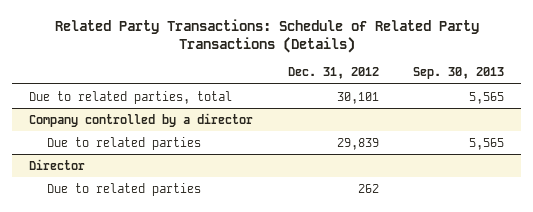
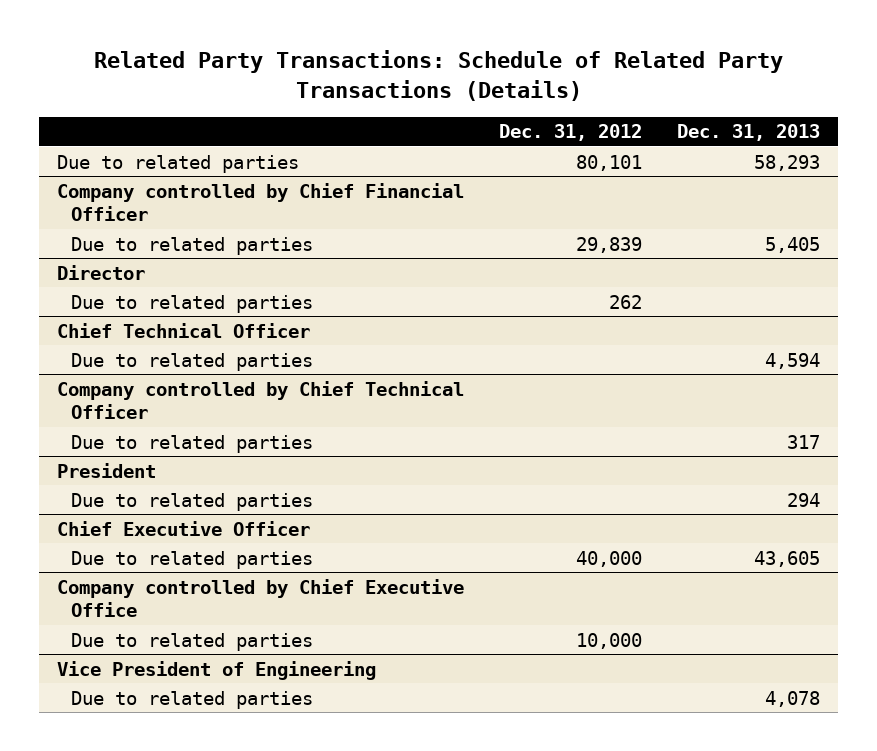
- | Dec. 31, 2012 | Sep. 30, 2013
+ | Dec. 31, 2012 | Dec. 31, 2013
- Due to related parties, total | 30,101 | 5,565
- Company controlled by a director
+ Due to related parties | 80,101 | 58,293
+ Company controlled by Chief Financial Officer
+ Chief Technical Officer
+ Due to related parties | | 4,594
+ Company controlled by Chief Technical Officer
+ Due to related parties | | 317
+ President
+ Due to related parties | | 294
+ Chief Executive Officer
+ Due to related parties | 40,000 | 43,605
+ Company controlled by Chief Executive Office
+ Due to related parties | 10,000 |
+ Vice President of Engineering
+ Due to related parties | | 4,078

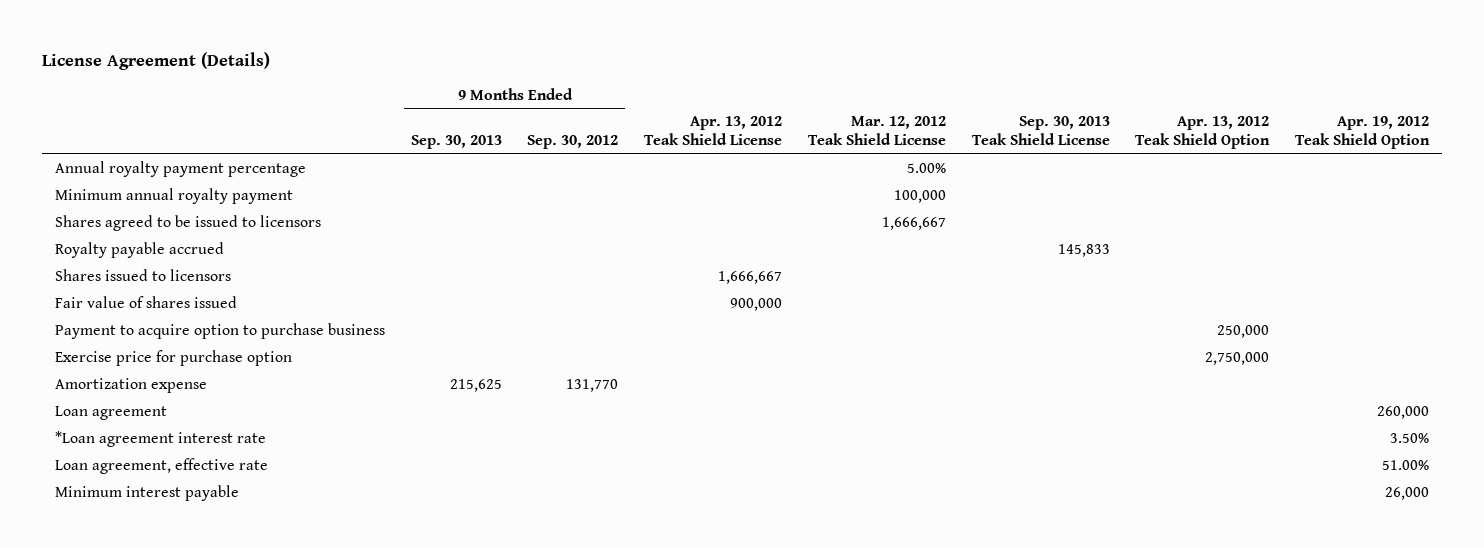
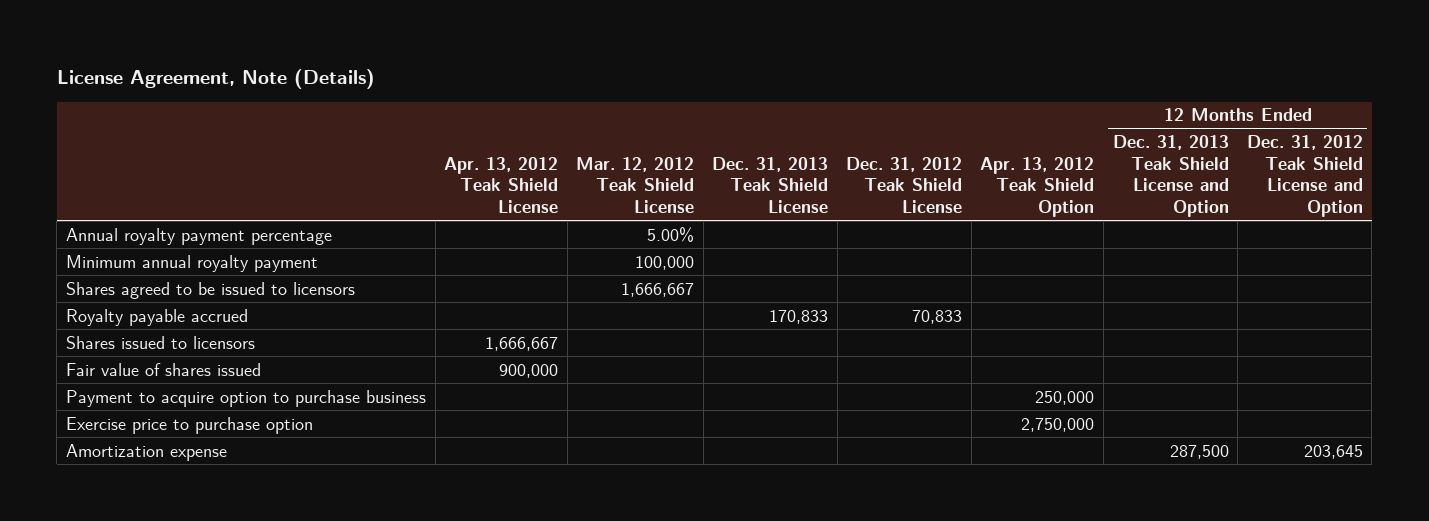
- License Agreement (Details)
+ License Agreement, Note (Details)
- | 9 Months Ended Sep. 30, 2013 | 9 Months Ended Sep. 30, 2012 | Apr. 13, 2012 Teak Shield License | Mar. 12, 2012 Teak Shield License | Sep. 30, 2013 Teak Shield License | Apr. 13, 2012 Teak Shield Option | Apr. 19, 2012 Teak Shield Option
+ | Apr. 13, 2012 Teak Shield License | Mar. 12, 2012 Teak Shield License | Dec. 31, 2013 Teak Shield License | Dec. 31, 2012 Teak Shield License | Apr. 13, 2012 Teak Shield Option | 12 Months Ended Dec. 31, 2013 Teak Shield License and Option | 12 Months Ended Dec. 31, 2012 Teak Shield License and Option
- Exercise price for purchase option | | | | | | 2,750,000 |
+ Exercise price to purchase option | | | | | 2,750,000 | |
- Loan agreement | | | | | | | 260,000
- *Loan agreement interest rate | | | | | | | 3.50%
- Loan agreement, effective rate | | | | | | | 51.00%
- Minimum interest payable | | | | | | | 26,000

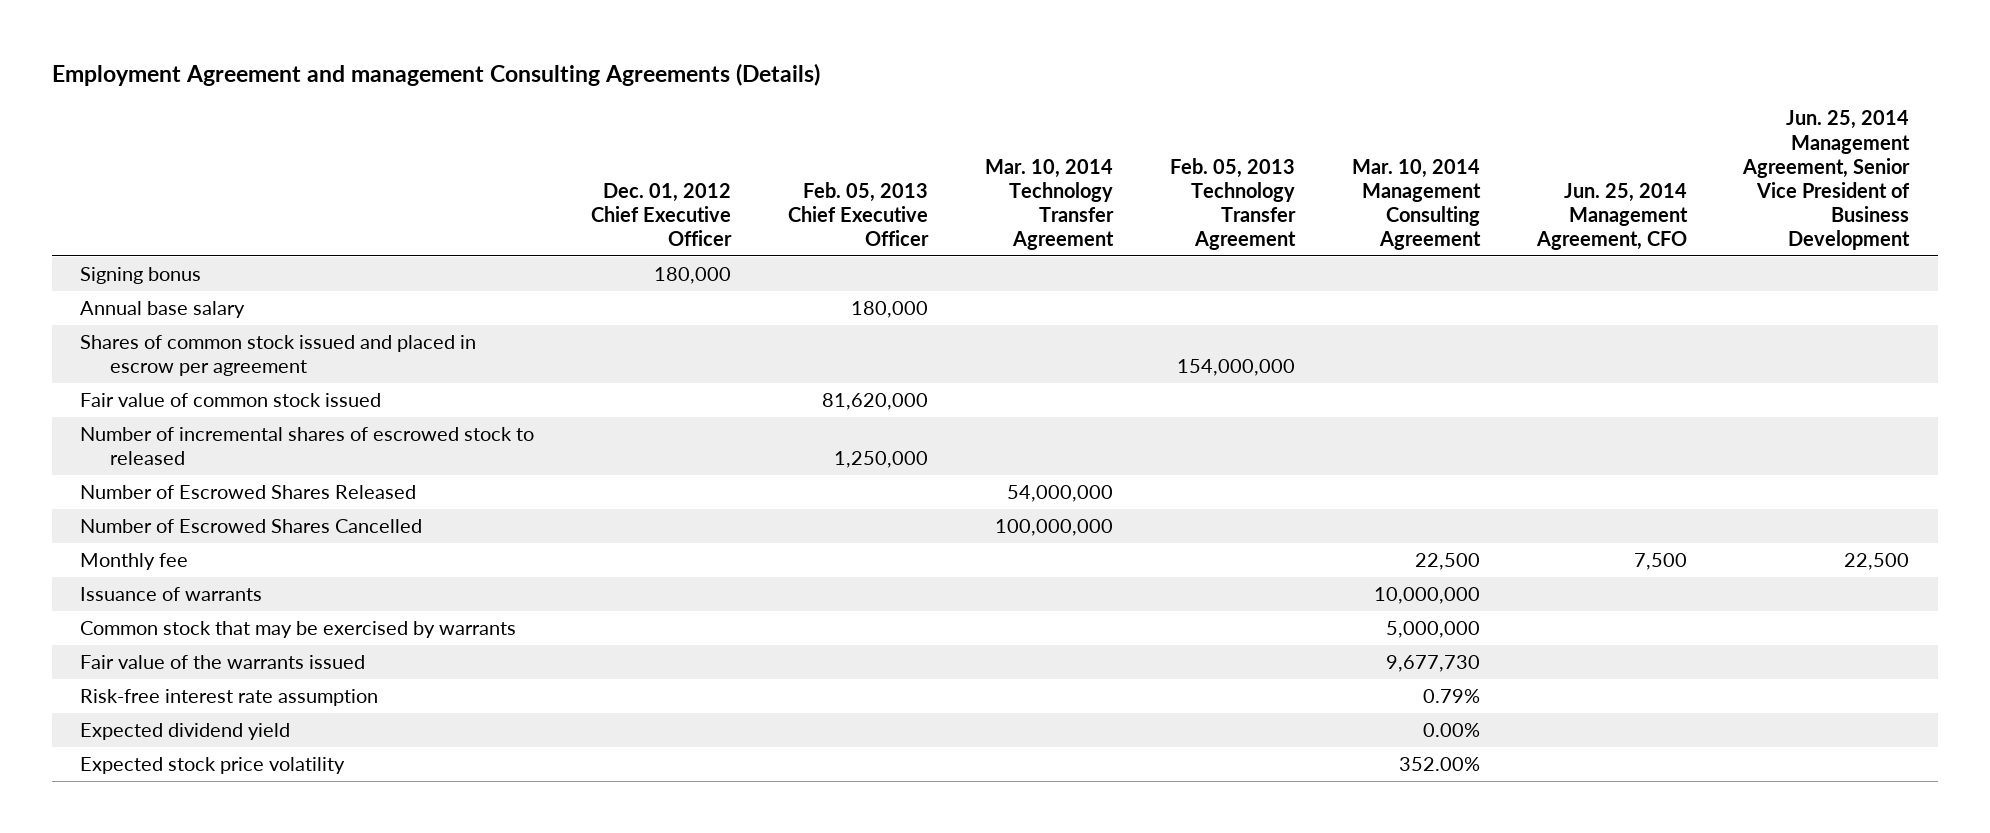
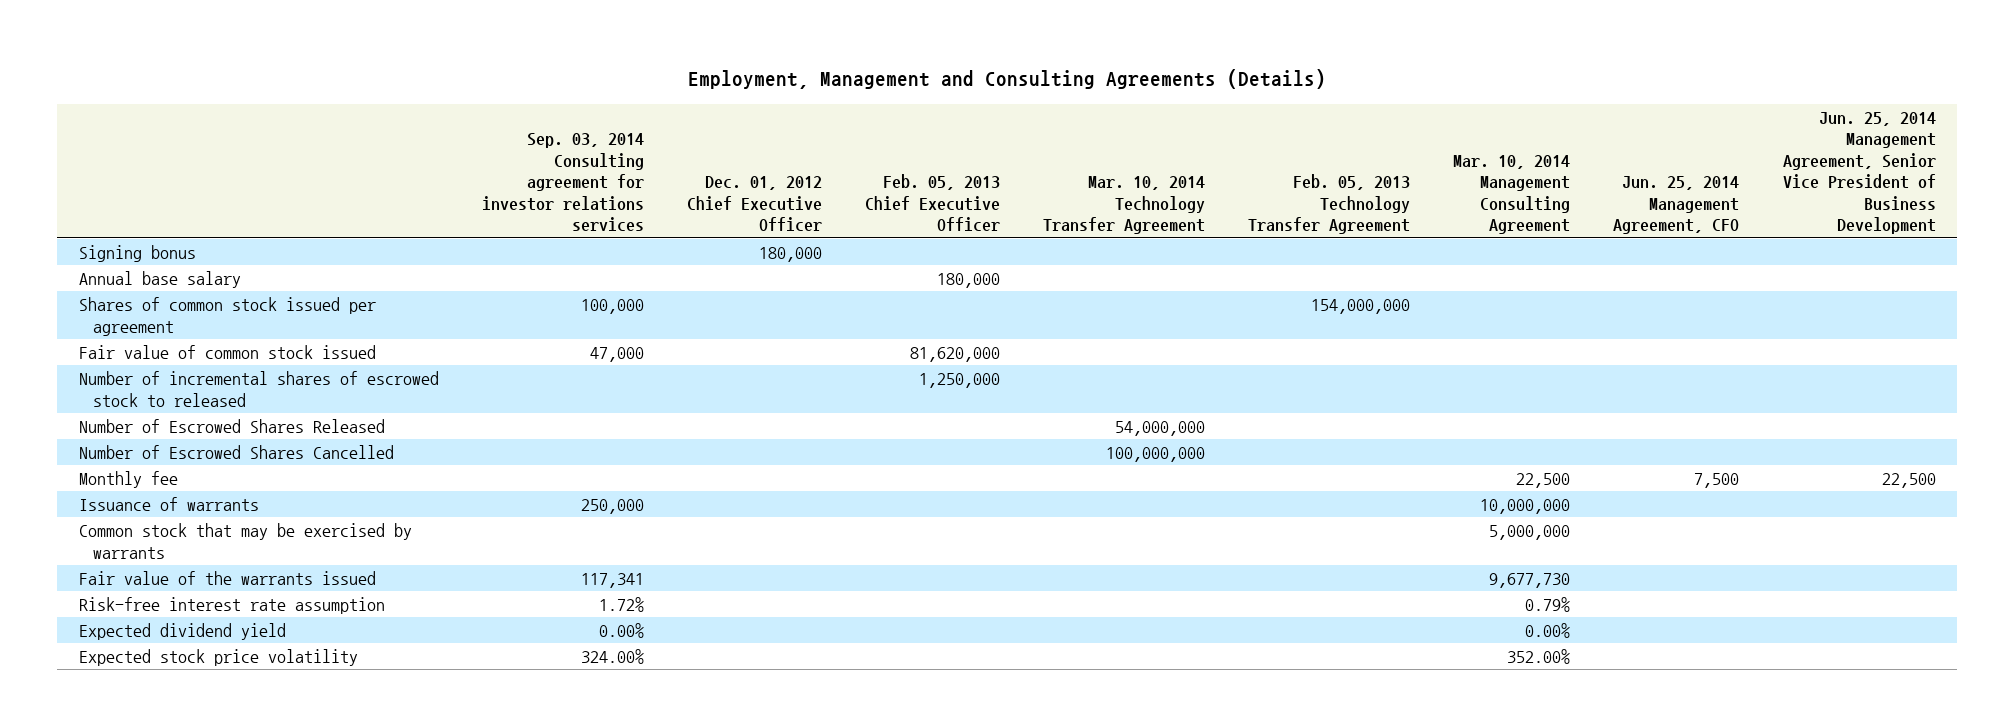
- Employment Agreement and management Consulting Agreements (Details)
+ Employment, Management and Consulting Agreements (Details)
- | Dec. 01, 2012 Chief Executive Officer | Feb. 05, 2013 Chief Executive Officer | Mar. 10, 2014 Technology Transfer Agreement | Feb. 05, 2013 Technology Transfer Agreement | Mar. 10, 2014 Management Consulting Agreement | Jun. 25, 2014 Management Agreement, CFO | Jun. 25, 2014 Management Agreement, Senior Vice President of Business Development
+ | Sep. 03, 2014 Consulting agreement for investor relations services | Dec. 01, 2012 Chief Executive Officer | Feb. 05, 2013 Chief Executive Officer | Mar. 10, 2014 Technology Transfer Agreement | Feb. 05, 2013 Technology Transfer Agreement | Mar. 10, 2014 Management Consulting Agreement | Jun. 25, 2014 Management Agreement, CFO | Jun. 25, 2014 Management Agreement, Senior Vice President of Business Development
- Shares of common stock issued and placed in escrow per agreement | | | | 154,000,000 | | |
+ Shares of common stock issued per agreement | 100,000 | | | | 154,000,000 | | |

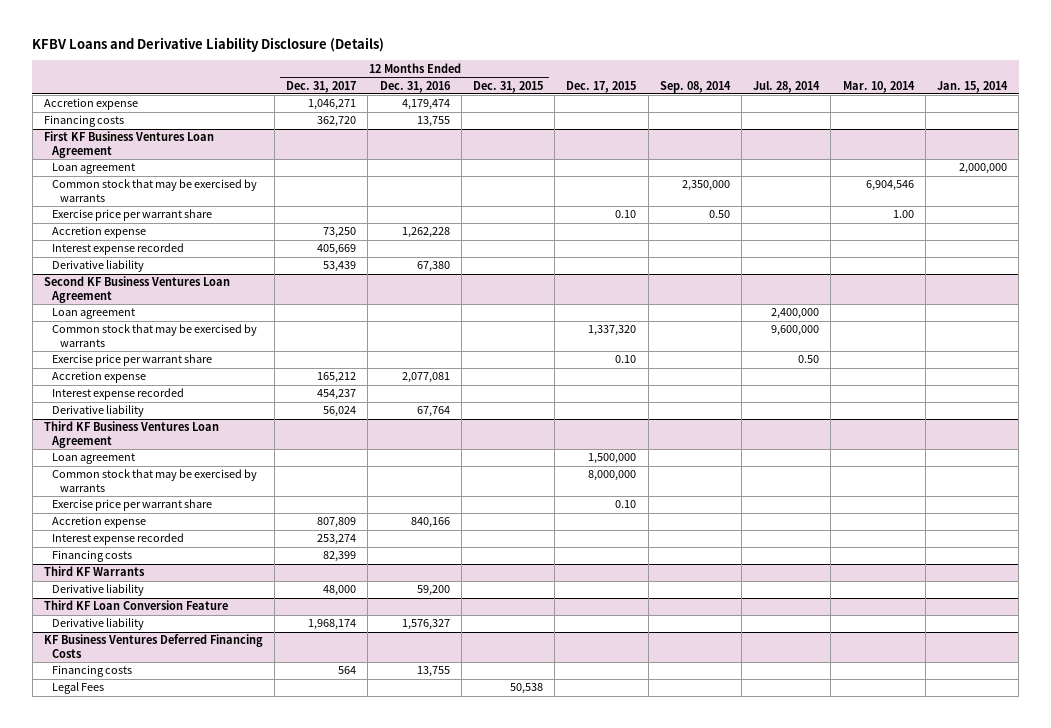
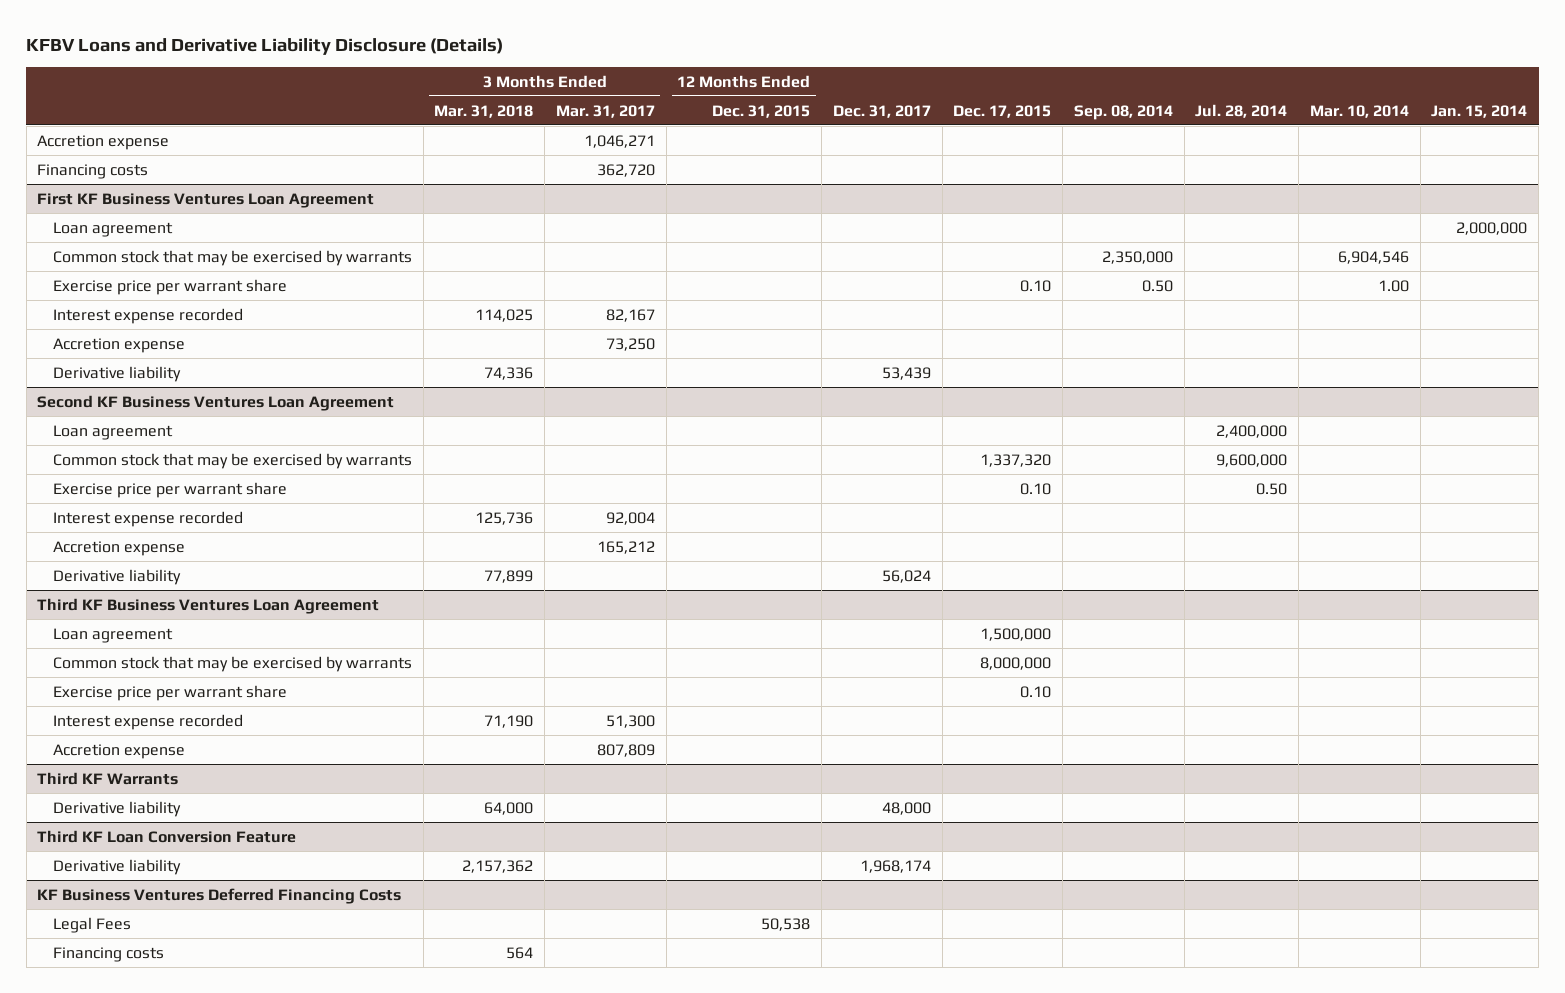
- | 12 Months Ended Dec. 31, 2017 | 12 Months Ended Dec. 31, 2016 | 12 Months Ended Dec. 31, 2015 | Dec. 17, 2015 | Sep. 08, 2014 | Jul. 28, 2014 | Mar. 10, 2014 | Jan. 15, 2014
+ | 3 Months Ended Mar. 31, 2018 | 3 Months Ended Mar. 31, 2017 | 12 Months Ended Dec. 31, 2015 | Dec. 31, 2017 | Dec. 17, 2015 | Sep. 08, 2014 | Jul. 28, 2014 | Mar. 10, 2014 | Jan. 15, 2014
@ First KF Business Ventures Loan Agreement
moved down: Accretion expense | | 73,250 | | | | | | |
@ Second KF Business Ventures Loan Agreement
moved down: Accretion expense | | 165,212 | | | | | | |
@ Third KF Business Ventures Loan Agreement
- Financing costs | 82,399 | | | | | | |
moved down: Accretion expense | | 807,809 | | | | | | |
@ KF Business Ventures Deferred Financing Costs
moved down: Financing costs | 564 | | | | | | | |

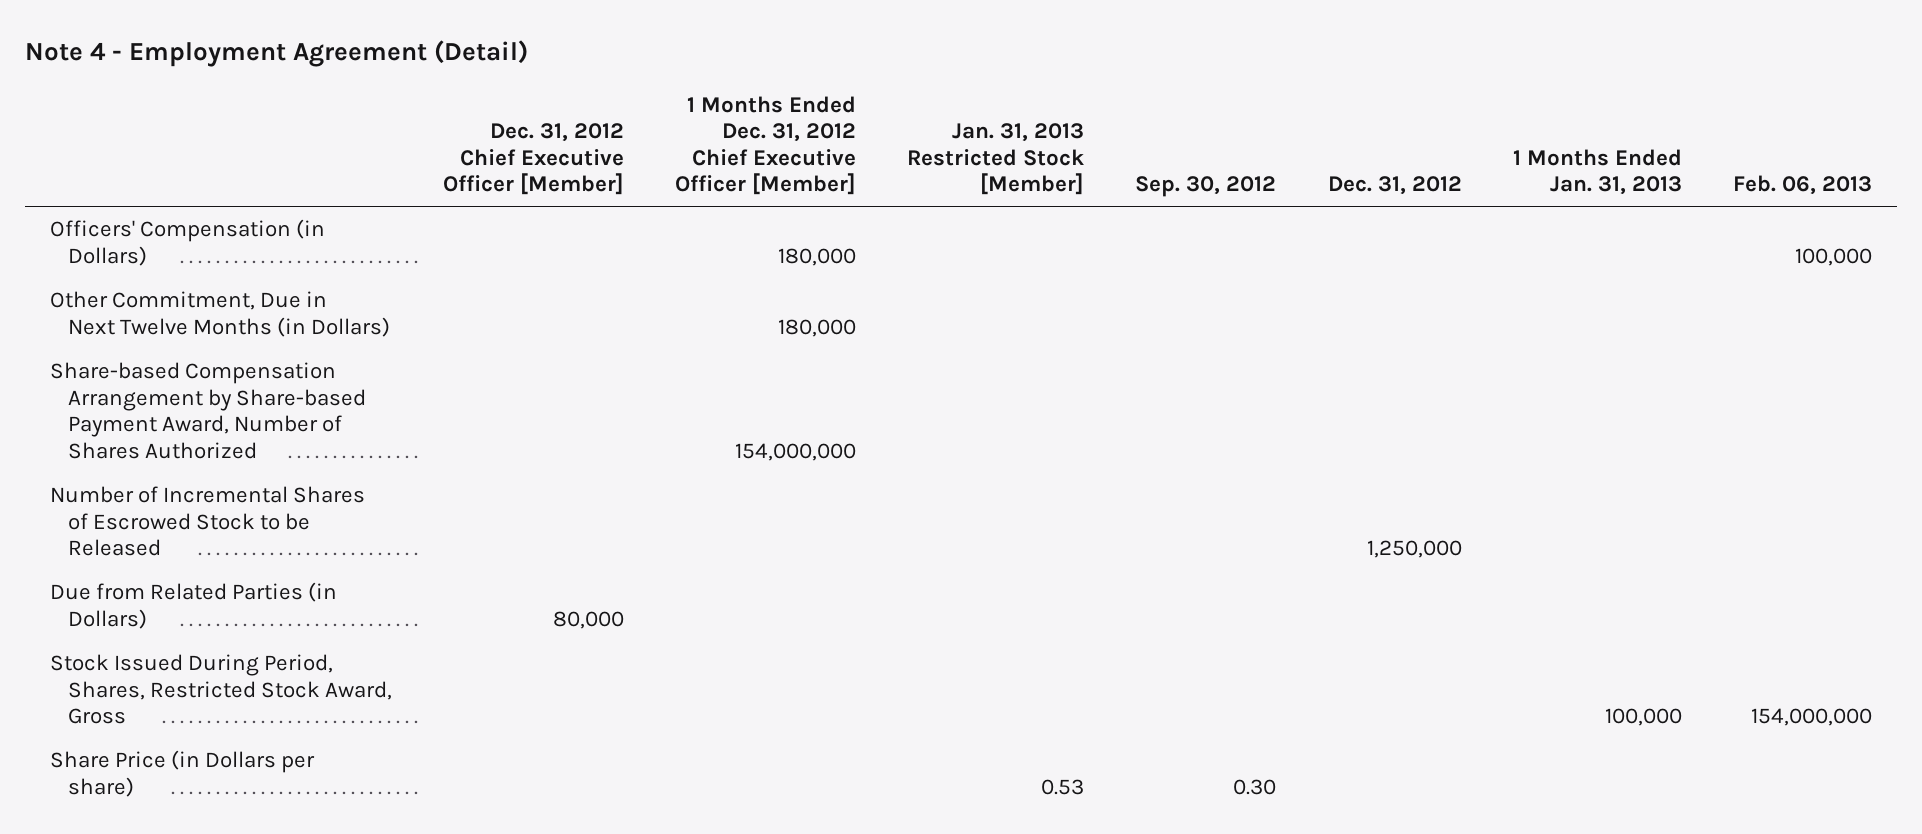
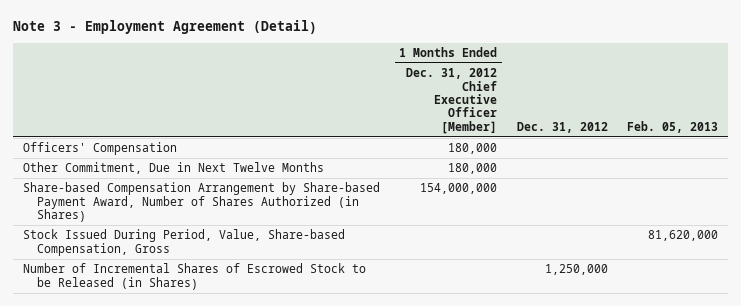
- Note 4 - Employment Agreement (Detail)
+ Note 3 - Employment Agreement (Detail)
- | Dec. 31, 2012 Chief Executive Officer [Member] | 1 Months Ended Dec. 31, 2012 Chief Executive Officer [Member] | Jan. 31, 2013 Restricted Stock [Member] | Sep. 30, 2012 | Dec. 31, 2012 | 1 Months Ended Jan. 31, 2013 | Feb. 06, 2013
+ | 1 Months Ended Dec. 31, 2012 Chief Executive Officer [Member] | Dec. 31, 2012 | Feb. 05, 2013
- Officers' Compensation (in Dollars) | | 180,000 | | | | | 100,000
- Other Commitment, Due in Next Twelve Months (in Dollars) | | 180,000 | | | | |
- Share-based Compensation Arrangement by Share-based Payment Award, Number of Shares Authorized | | 154,000,000 | | | | |
- Number of Incremental Shares of Escrowed Stock to be Released | | | | | 1,250,000 | |
- Due from Related Parties (in Dollars) | 80,000 | | | | | |
- Stock Issued During Period, Shares, Restricted Stock Award, Gross | | | | | | 100,000 | 154,000,000
- Share Price (in Dollars per share) | | | 0.53 | 0.30 | | |
+ Officers' Compensation | 180,000 | |
+ Other Commitment, Due in Next Twelve Months | 180,000 | |
+ Share-based Compensation Arrangement by Share-based Payment Award, Number of Shares Authorized (in Shares) | 154,000,000 | |
+ Stock Issued During Period, Value, Share-based Compensation, Gross | | | 81,620,000
+ Number of Incremental Shares of Escrowed Stock to be Released (in Shares) | | 1,250,000 |

